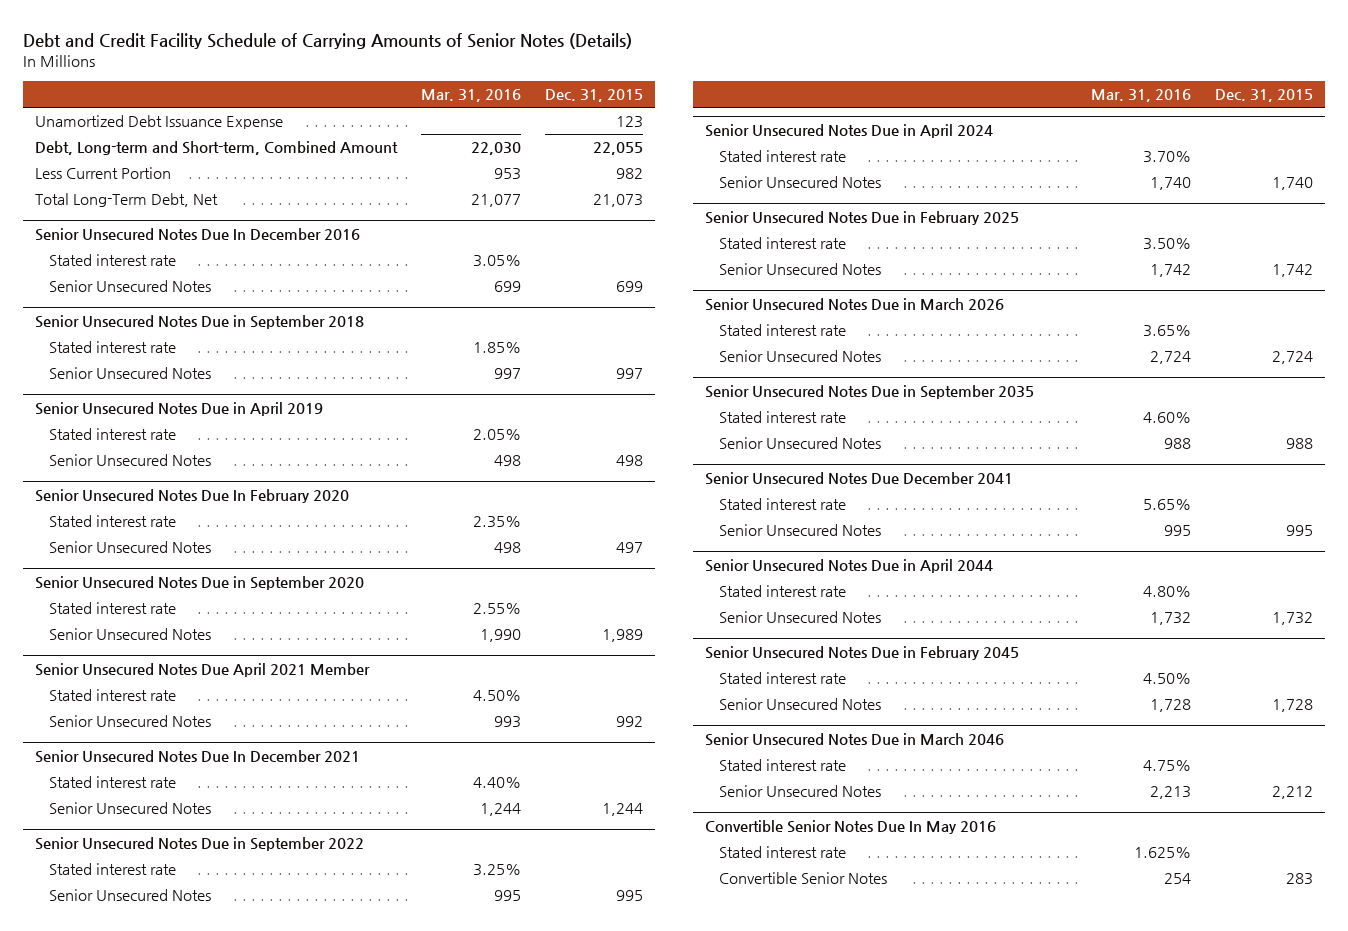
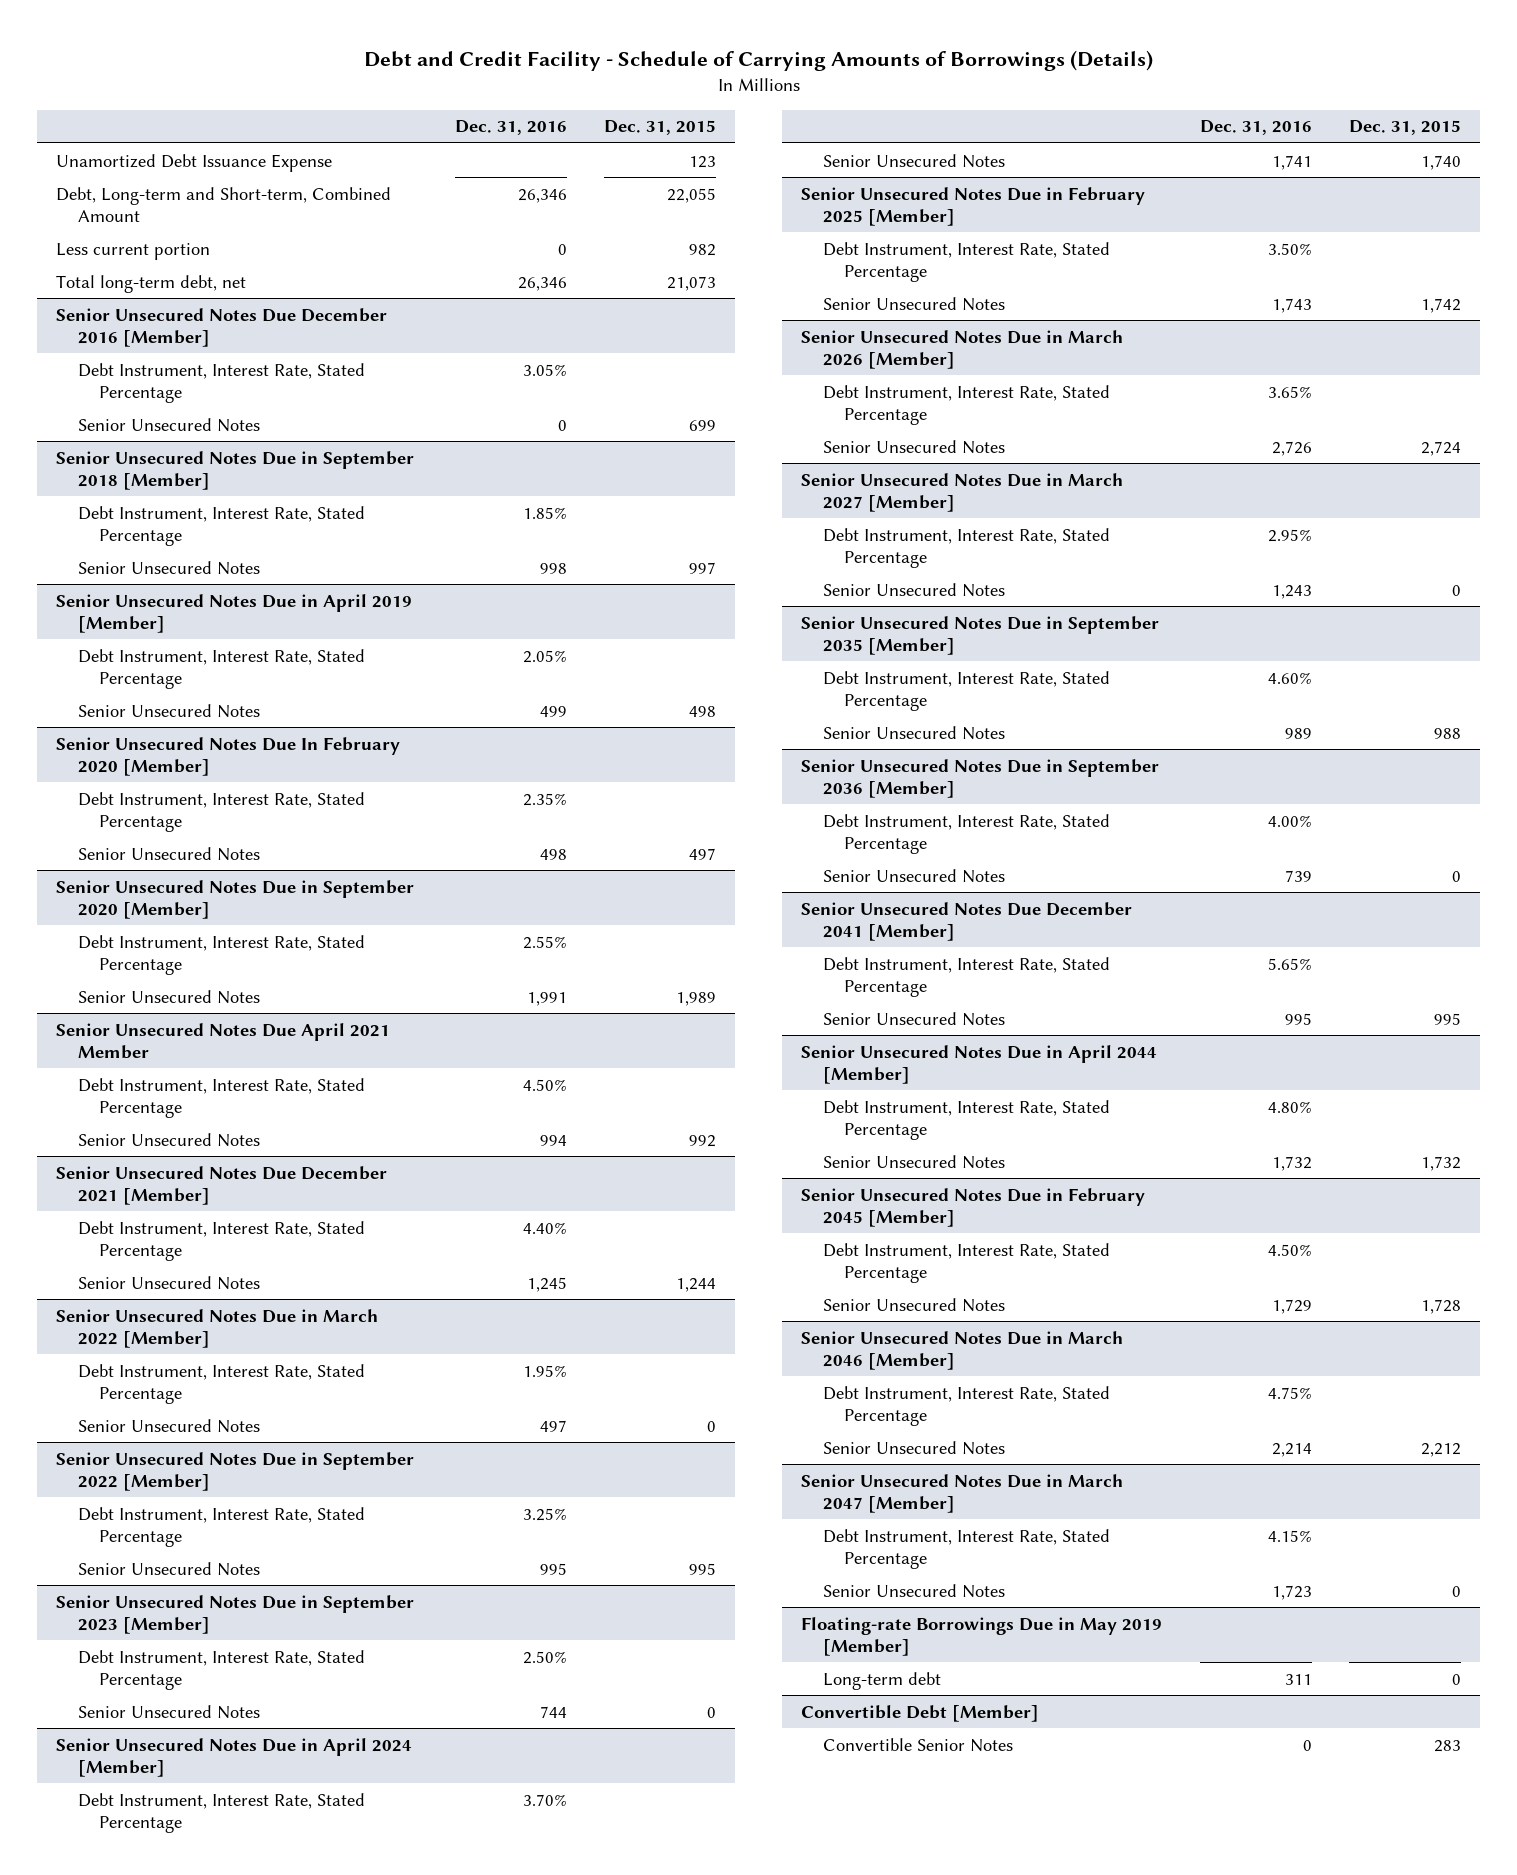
- Debt and Credit Facility Schedule of Carrying Amounts of Senior Notes (Details)
+ Debt and Credit Facility - Schedule of Carrying Amounts of Borrowings (Details)
- | Mar. 31, 2016 | Dec. 31, 2015
+ | Dec. 31, 2016 | Dec. 31, 2015
- Less Current Portion | 953 | 982
- Total Long-Term Debt, Net | 21,077 | 21,073
- Senior Unsecured Notes Due In December 2016
- Stated interest rate | 3.05% |
+ Less current portion | 0 | 982
+ Total long-term debt, net | 26,346 | 21,073
+ Senior Unsecured Notes Due December 2016 [Member]
+ Debt Instrument, Interest Rate, Stated Percentage | 3.05% |
- Senior Unsecured Notes Due in September 2018
- Stated interest rate | 1.85% |
+ Senior Unsecured Notes Due in September 2018 [Member]
+ Debt Instrument, Interest Rate, Stated Percentage | 1.85% |
- Senior Unsecured Notes Due in April 2019
- Stated interest rate | 2.05% |
+ Senior Unsecured Notes Due in April 2019 [Member]
+ Debt Instrument, Interest Rate, Stated Percentage | 2.05% |
- Senior Unsecured Notes Due In February 2020
- Stated interest rate | 2.35% |
+ Senior Unsecured Notes Due In February 2020 [Member]
+ Debt Instrument, Interest Rate, Stated Percentage | 2.35% |
- Senior Unsecured Notes Due in September 2020
- Stated interest rate | 2.55% |
+ Senior Unsecured Notes Due in September 2020 [Member]
+ Debt Instrument, Interest Rate, Stated Percentage | 2.55% |
@ Senior Unsecured Notes Due April 2021 Member
- Stated interest rate | 4.50% |
+ Debt Instrument, Interest Rate, Stated Percentage | 4.50% |
- Senior Unsecured Notes Due In December 2021
- Stated interest rate | 4.40% |
+ Senior Unsecured Notes Due December 2021 [Member]
+ Debt Instrument, Interest Rate, Stated Percentage | 4.40% |
- Senior Unsecured Notes Due in September 2022
- Stated interest rate | 3.25% |
+ Senior Unsecured Notes Due in March 2022 [Member]
+ Debt Instrument, Interest Rate, Stated Percentage | 1.95% |
+ Senior Unsecured Notes | 497 | 0
+ Senior Unsecured Notes Due in September 2022 [Member]
+ Debt Instrument, Interest Rate, Stated Percentage | 3.25% |
- Senior Unsecured Notes Due in April 2024
- Stated interest rate | 3.70% |
+ Senior Unsecured Notes Due in September 2023 [Member]
+ Debt Instrument, Interest Rate, Stated Percentage | 2.50% |
+ Senior Unsecured Notes | 744 | 0
+ Senior Unsecured Notes Due in April 2024 [Member]
+ Debt Instrument, Interest Rate, Stated Percentage | 3.70% |
- Senior Unsecured Notes Due in February 2025
- Stated interest rate | 3.50% |
+ Senior Unsecured Notes Due in February 2025 [Member]
+ Debt Instrument, Interest Rate, Stated Percentage | 3.50% |
- Senior Unsecured Notes Due in March 2026
- Stated interest rate | 3.65% |
+ Senior Unsecured Notes Due in March 2026 [Member]
+ Debt Instrument, Interest Rate, Stated Percentage | 3.65% |
- Senior Unsecured Notes Due in September 2035
- Stated interest rate | 4.60% |
+ Senior Unsecured Notes Due in March 2027 [Member]
+ Debt Instrument, Interest Rate, Stated Percentage | 2.95% |
+ Senior Unsecured Notes | 1,243 | 0
+ Senior Unsecured Notes Due in September 2035 [Member]
+ Debt Instrument, Interest Rate, Stated Percentage | 4.60% |
- Senior Unsecured Notes Due December 2041
- Stated interest rate | 5.65% |
+ Senior Unsecured Notes Due in September 2036 [Member]
+ Debt Instrument, Interest Rate, Stated Percentage | 4.00% |
+ Senior Unsecured Notes | 739 | 0
+ Senior Unsecured Notes Due December 2041 [Member]
+ Debt Instrument, Interest Rate, Stated Percentage | 5.65% |
- Senior Unsecured Notes Due in April 2044
- Stated interest rate | 4.80% |
+ Senior Unsecured Notes Due in April 2044 [Member]
+ Debt Instrument, Interest Rate, Stated Percentage | 4.80% |
- Senior Unsecured Notes Due in February 2045
- Stated interest rate | 4.50% |
+ Senior Unsecured Notes Due in February 2045 [Member]
+ Debt Instrument, Interest Rate, Stated Percentage | 4.50% |
- Senior Unsecured Notes Due in March 2046
- Stated interest rate | 4.75% |
+ Senior Unsecured Notes Due in March 2046 [Member]
+ Debt Instrument, Interest Rate, Stated Percentage | 4.75% |
- Convertible Senior Notes Due In May 2016
- Stated interest rate | 1.625% |
+ Senior Unsecured Notes Due in March 2047 [Member]
+ Debt Instrument, Interest Rate, Stated Percentage | 4.15% |
+ Senior Unsecured Notes | 1,723 | 0
+ Floating-rate Borrowings Due in May 2019 [Member]
+ Long-term debt | 311 | 0
+ Convertible Debt [Member]

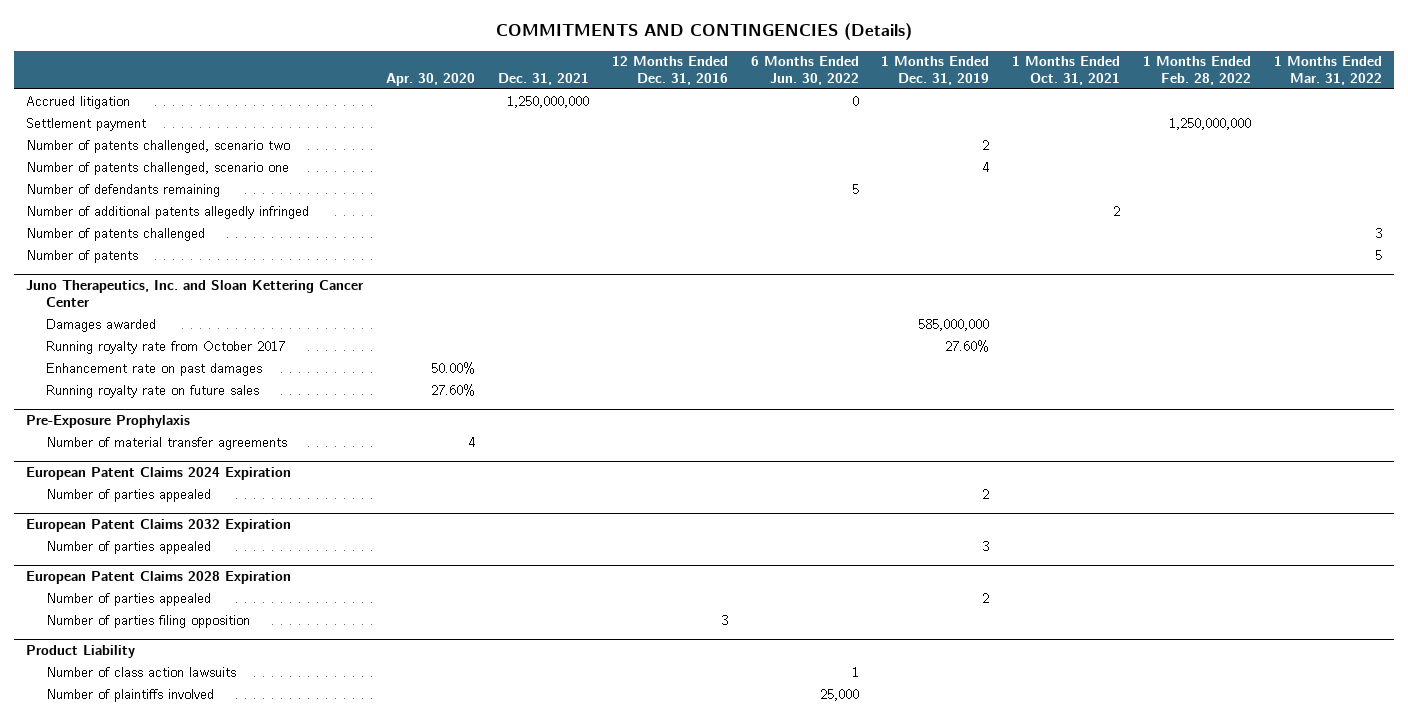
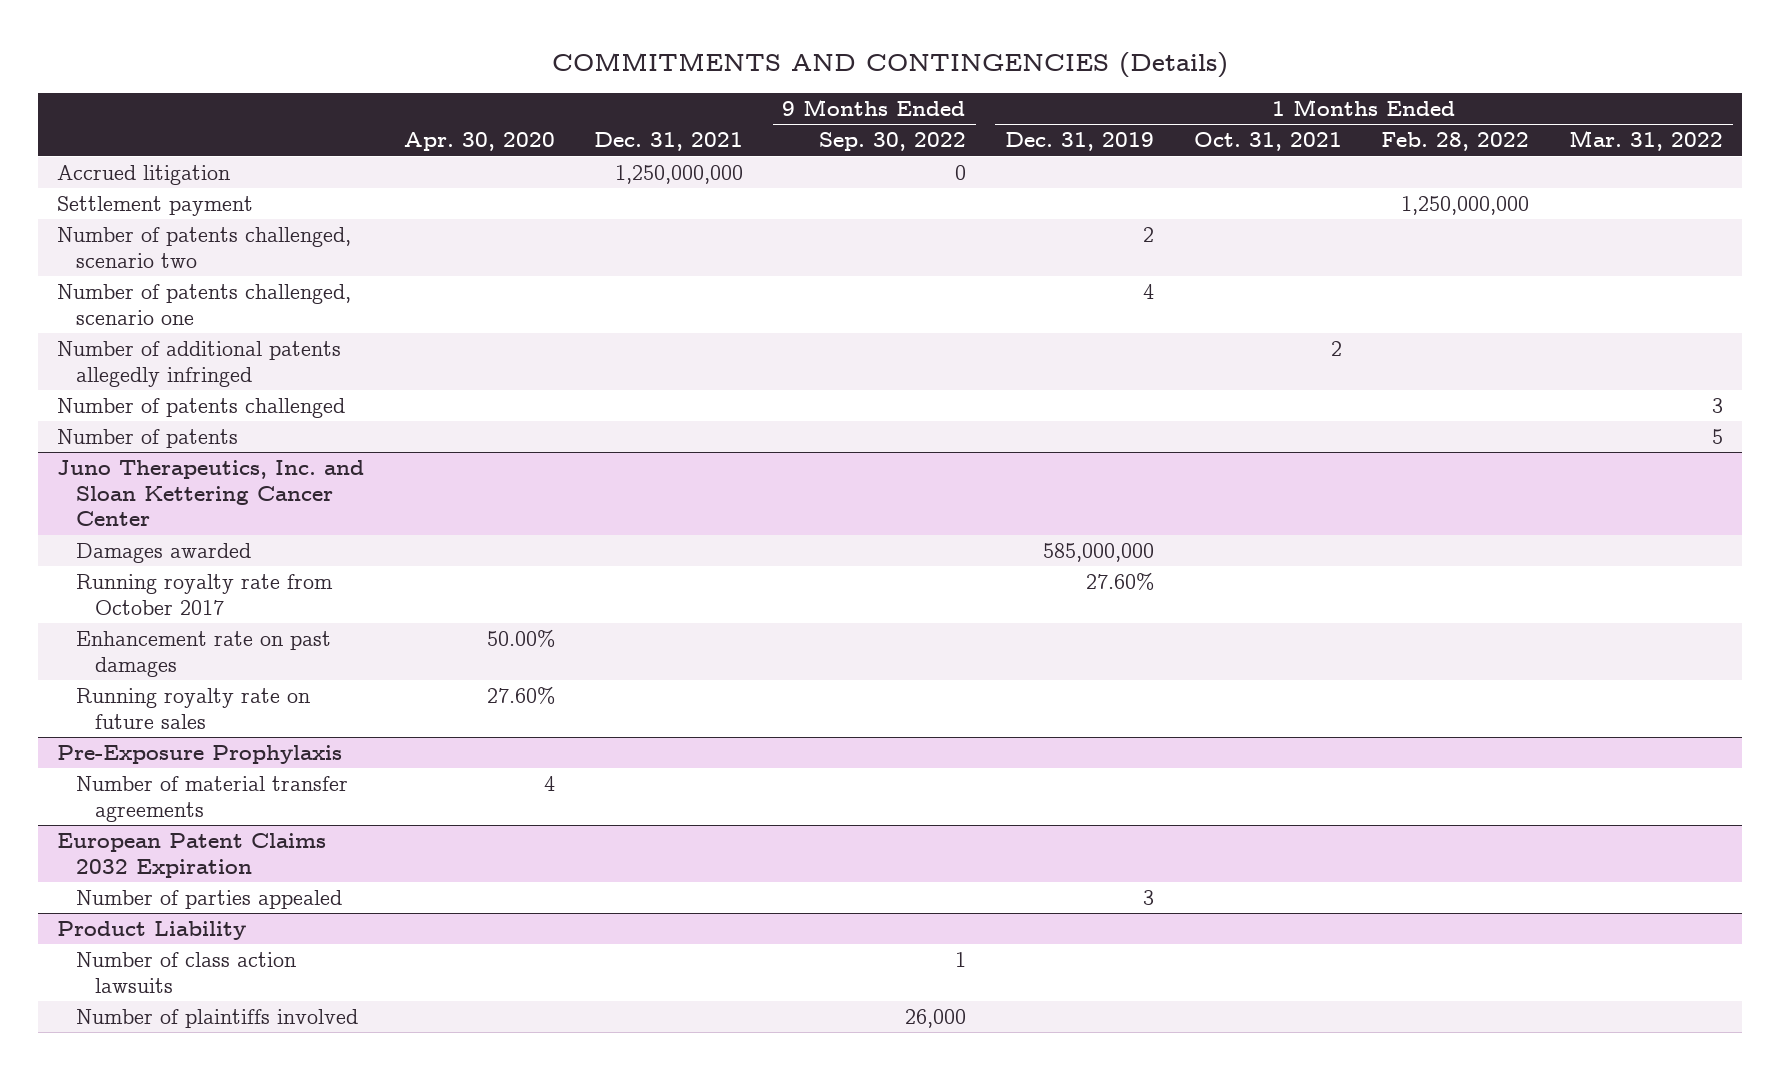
- | Apr. 30, 2020 | Dec. 31, 2021 | 12 Months Ended Dec. 31, 2016 | 6 Months Ended Jun. 30, 2022 | 1 Months Ended Dec. 31, 2019 | 1 Months Ended Oct. 31, 2021 | 1 Months Ended Feb. 28, 2022 | 1 Months Ended Mar. 31, 2022
+ | Apr. 30, 2020 | Dec. 31, 2021 | 9 Months Ended Sep. 30, 2022 | 1 Months Ended Dec. 31, 2019 | 1 Months Ended Oct. 31, 2021 | 1 Months Ended Feb. 28, 2022 | 1 Months Ended Mar. 31, 2022
- Number of defendants remaining | | | | 5 | | | |
- European Patent Claims 2024 Expiration
- Number of parties appealed | | | | | 2 | | |
- European Patent Claims 2028 Expiration
- Number of parties appealed | | | | | 2 | | |
- Number of parties filing opposition | | | 3 | | | | |

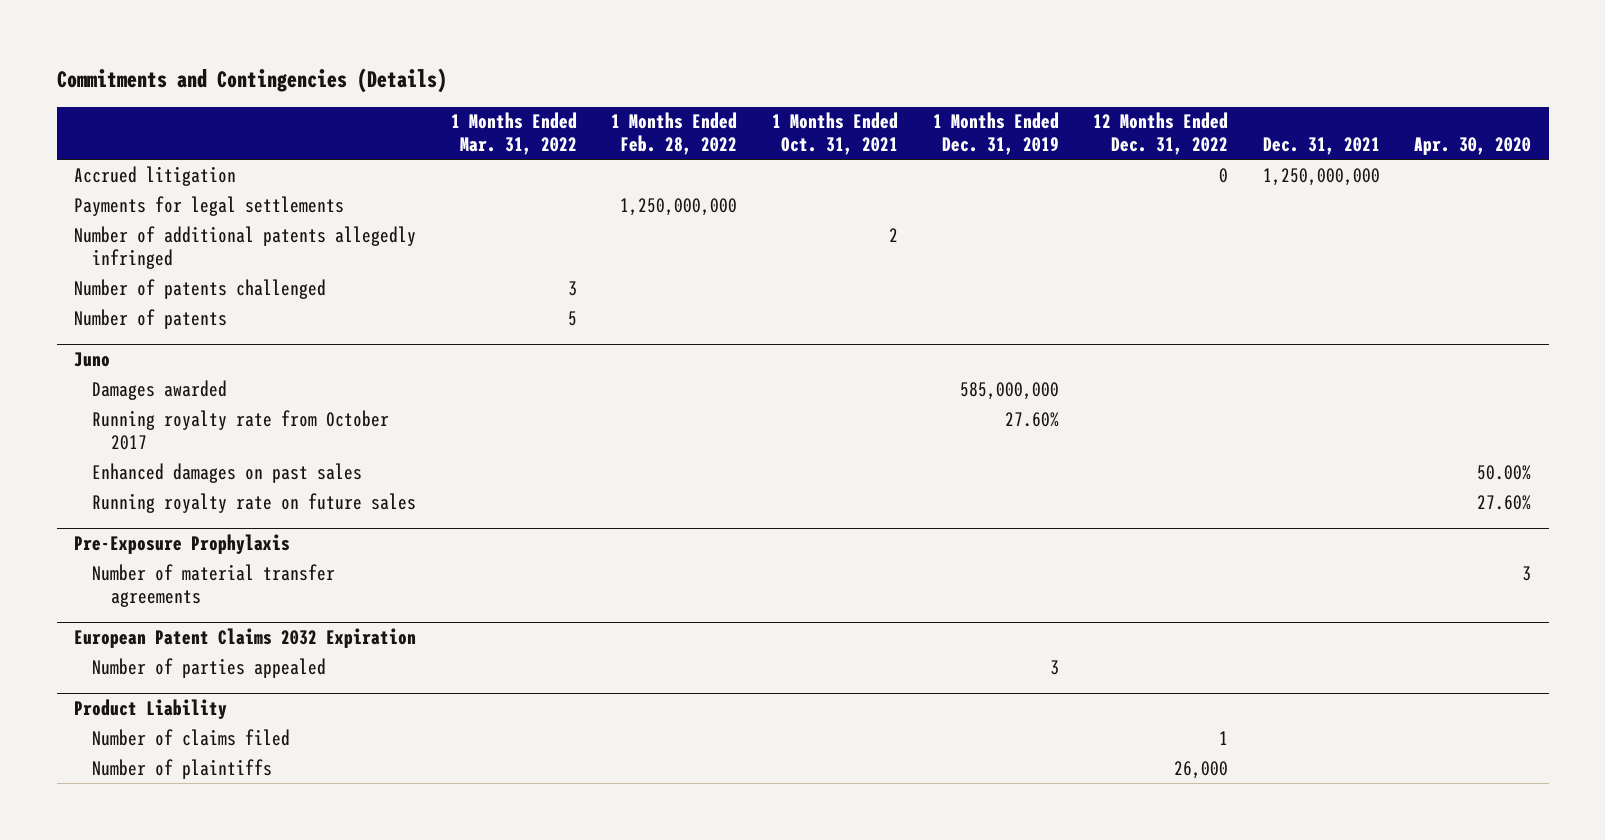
- COMMITMENTS AND CONTINGENCIES (Details)
+ Commitments and Contingencies (Details)
- | Apr. 30, 2020 | Dec. 31, 2021 | 9 Months Ended Sep. 30, 2022 | 1 Months Ended Dec. 31, 2019 | 1 Months Ended Oct. 31, 2021 | 1 Months Ended Feb. 28, 2022 | 1 Months Ended Mar. 31, 2022
+ | 1 Months Ended Mar. 31, 2022 | 1 Months Ended Feb. 28, 2022 | 1 Months Ended Oct. 31, 2021 | 1 Months Ended Dec. 31, 2019 | 12 Months Ended Dec. 31, 2022 | Dec. 31, 2021 | Apr. 30, 2020
- Settlement payment | | | | | | 1,250,000,000 |
- Number of patents challenged, scenario two | | | | 2 | | |
- Number of patents challenged, scenario one | | | | 4 | | |
+ Payments for legal settlements | | 1,250,000,000 | | | | |
- Juno Therapeutics, Inc. and Sloan Kettering Cancer Center
+ Juno
- Enhancement rate on past damages | 50.00% | | | | | |
+ Enhanced damages on past sales | | | | | | | 50.00%
@ Pre-Exposure Prophylaxis
- Number of material transfer agreements | 4 | | | | | |
+ Number of material transfer agreements | | | | | | | 3
@ Product Liability
- Number of class action lawsuits | | | 1 | | | |
- Number of plaintiffs involved | | | 26,000 | | | |
+ Number of claims filed | | | | | 1 | |
+ Number of plaintiffs | | | | | 26,000 | |

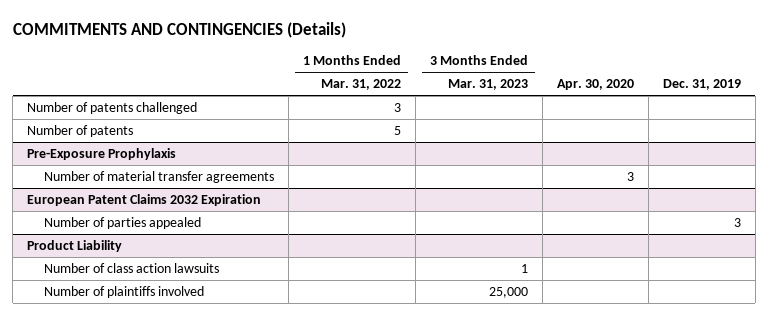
- Commitments and Contingencies (Details)
+ COMMITMENTS AND CONTINGENCIES (Details)
- | 1 Months Ended Mar. 31, 2022 | 1 Months Ended Feb. 28, 2022 | 1 Months Ended Oct. 31, 2021 | 1 Months Ended Dec. 31, 2019 | 12 Months Ended Dec. 31, 2022 | Dec. 31, 2021 | Apr. 30, 2020
+ | 1 Months Ended Mar. 31, 2022 | 3 Months Ended Mar. 31, 2023 | Apr. 30, 2020 | Dec. 31, 2019
- Accrued litigation | | | | | 0 | 1,250,000,000 |
- Payments for legal settlements | | 1,250,000,000 | | | | |
- Number of additional patents allegedly infringed | | | 2 | | | |
- Juno
- Damages awarded | | | | 585,000,000 | | |
- Running royalty rate from October 2017 | | | | 27.60% | | |
- Enhanced damages on past sales | | | | | | | 50.00%
- Running royalty rate on future sales | | | | | | | 27.60%
@ Product Liability
- Number of claims filed | | | | | 1 | |
- Number of plaintiffs | | | | | 26,000 | |
+ Number of class action lawsuits | | 1 | |
+ Number of plaintiffs involved | | 25,000 | |

